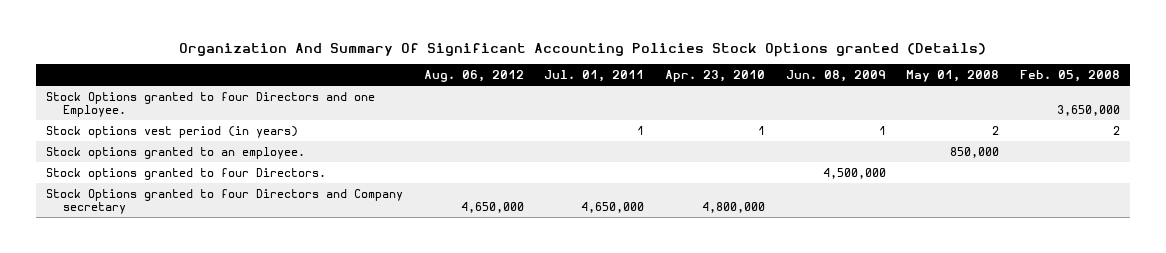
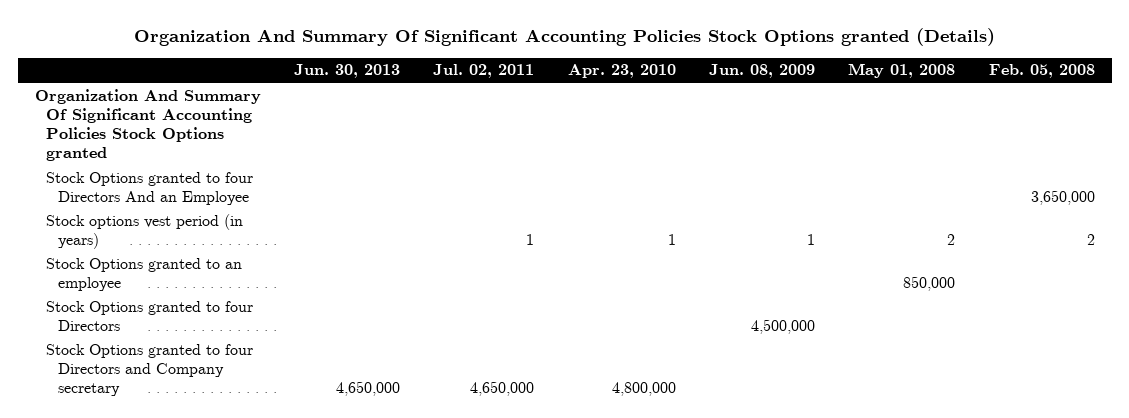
- | Aug. 06, 2012 | Jul. 01, 2011 | Apr. 23, 2010 | Jun. 08, 2009 | May 01, 2008 | Feb. 05, 2008
+ | Jun. 30, 2013 | Jul. 02, 2011 | Apr. 23, 2010 | Jun. 08, 2009 | May 01, 2008 | Feb. 05, 2008
- Stock Options granted to four Directors and one Employee. | | | | | | 3,650,000
+ Organization And Summary Of Significant Accounting Policies Stock Options granted
+ Stock Options granted to four Directors And an Employee | | | | | | 3,650,000
- Stock options granted to an employee. | | | | | 850,000 |
- Stock options granted to four Directors. | | | | 4,500,000 | |
+ Stock Options granted to an employee | | | | | 850,000 |
+ Stock Options granted to four Directors | | | | 4,500,000 | |

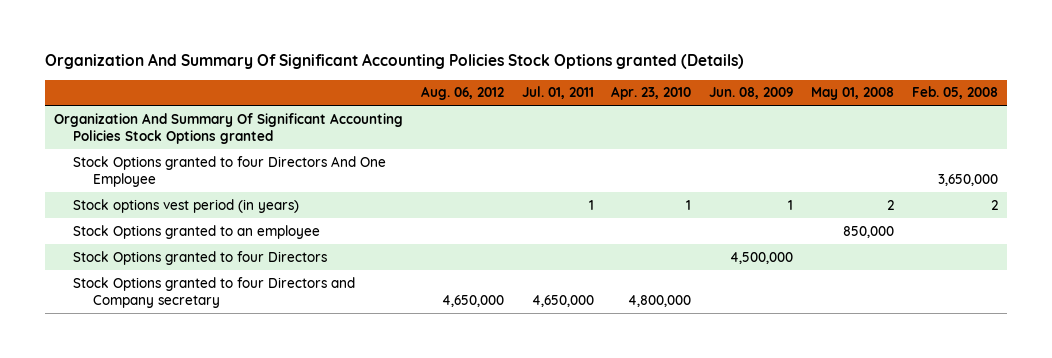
- | Jun. 30, 2013 | Jul. 02, 2011 | Apr. 23, 2010 | Jun. 08, 2009 | May 01, 2008 | Feb. 05, 2008
+ | Aug. 06, 2012 | Jul. 01, 2011 | Apr. 23, 2010 | Jun. 08, 2009 | May 01, 2008 | Feb. 05, 2008
- Stock Options granted to four Directors And an Employee | | | | | | 3,650,000
+ Stock Options granted to four Directors And One Employee | | | | | | 3,650,000

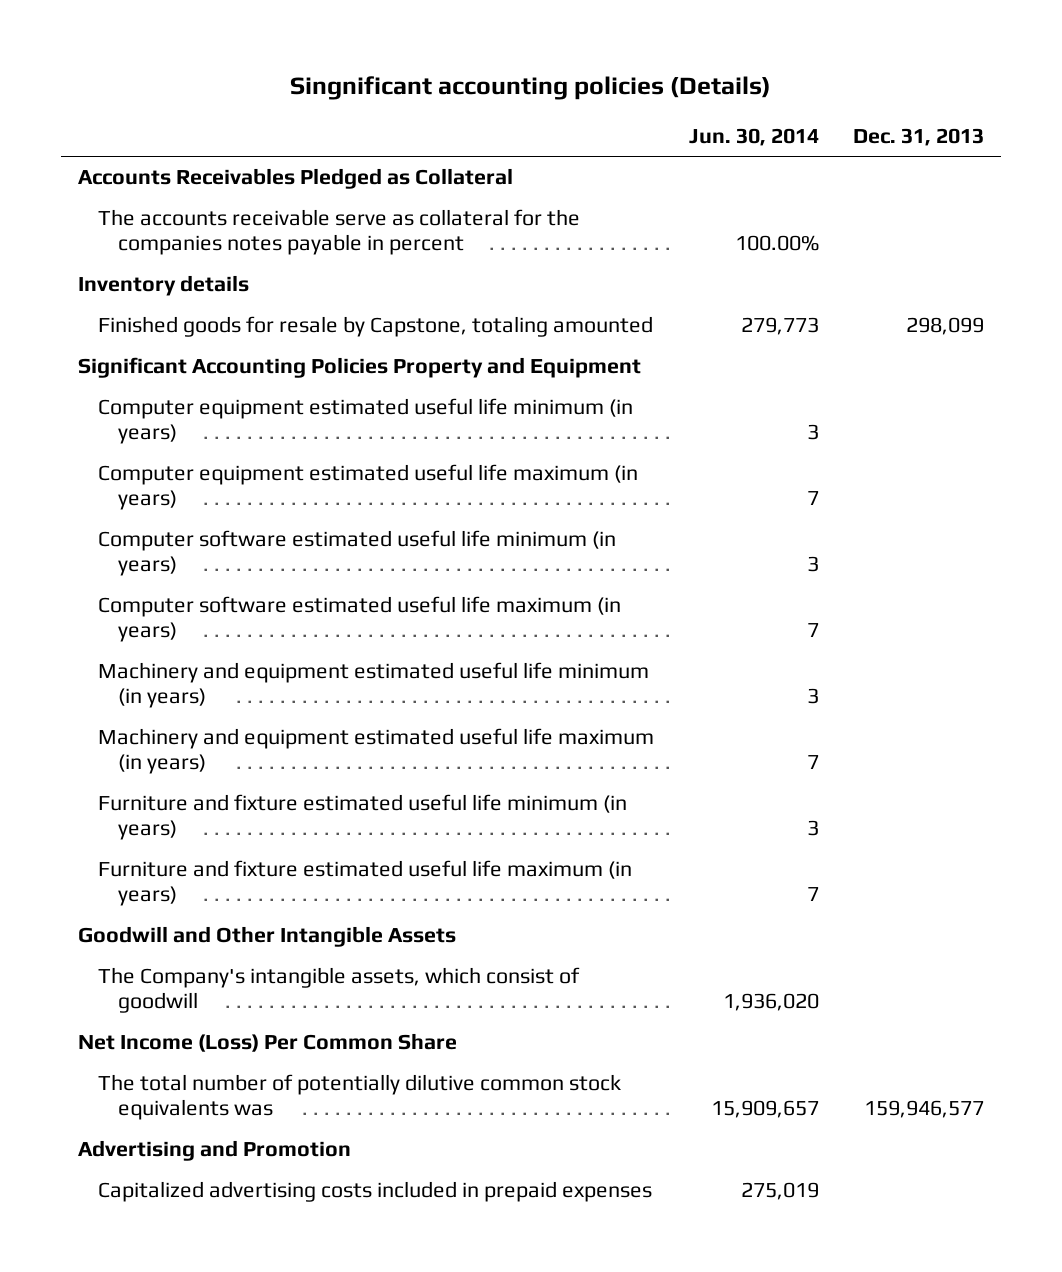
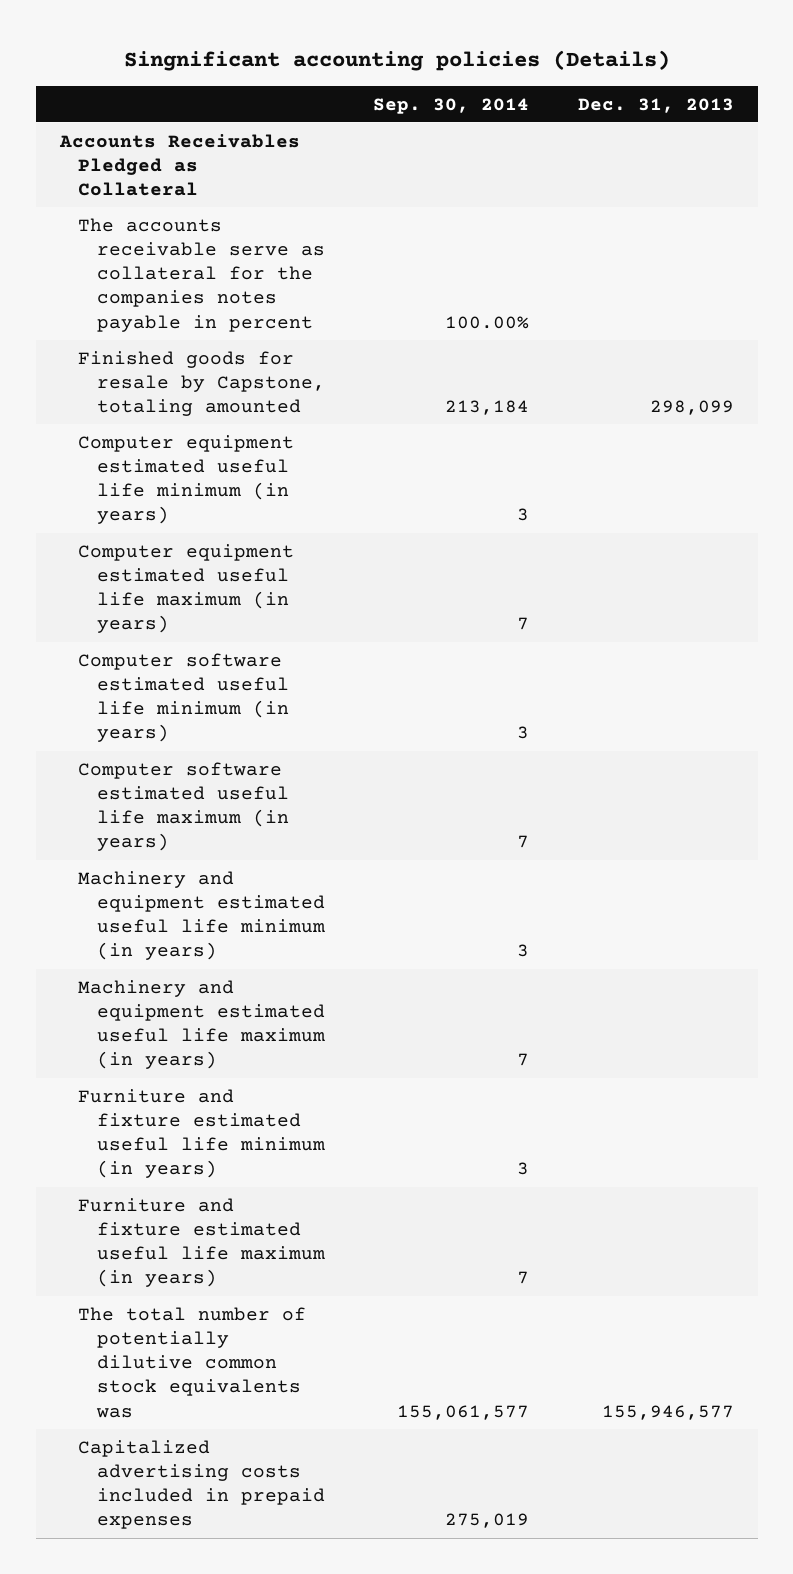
- | Jun. 30, 2014 | Dec. 31, 2013
+ | Sep. 30, 2014 | Dec. 31, 2013
- Inventory details
- Significant Accounting Policies Property and Equipment
- Goodwill and Other Intangible Assets
- The Company's intangible assets, which consist of goodwill | 1,936,020 |
- Net Income (Loss) Per Common Share
- The total number of potentially dilutive common stock equivalents was | 15,909,657 | 159,946,577
- Advertising and Promotion
+ The total number of potentially dilutive common stock equivalents was | 155,061,577 | 155,946,577

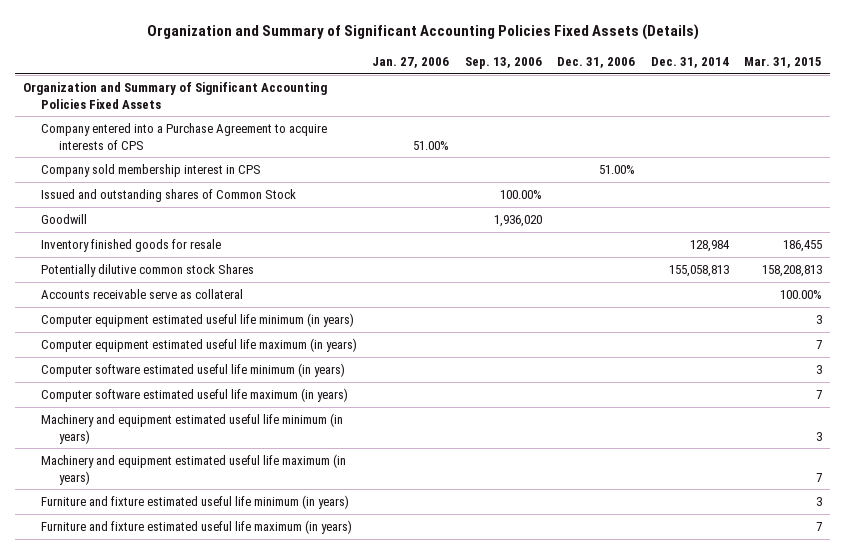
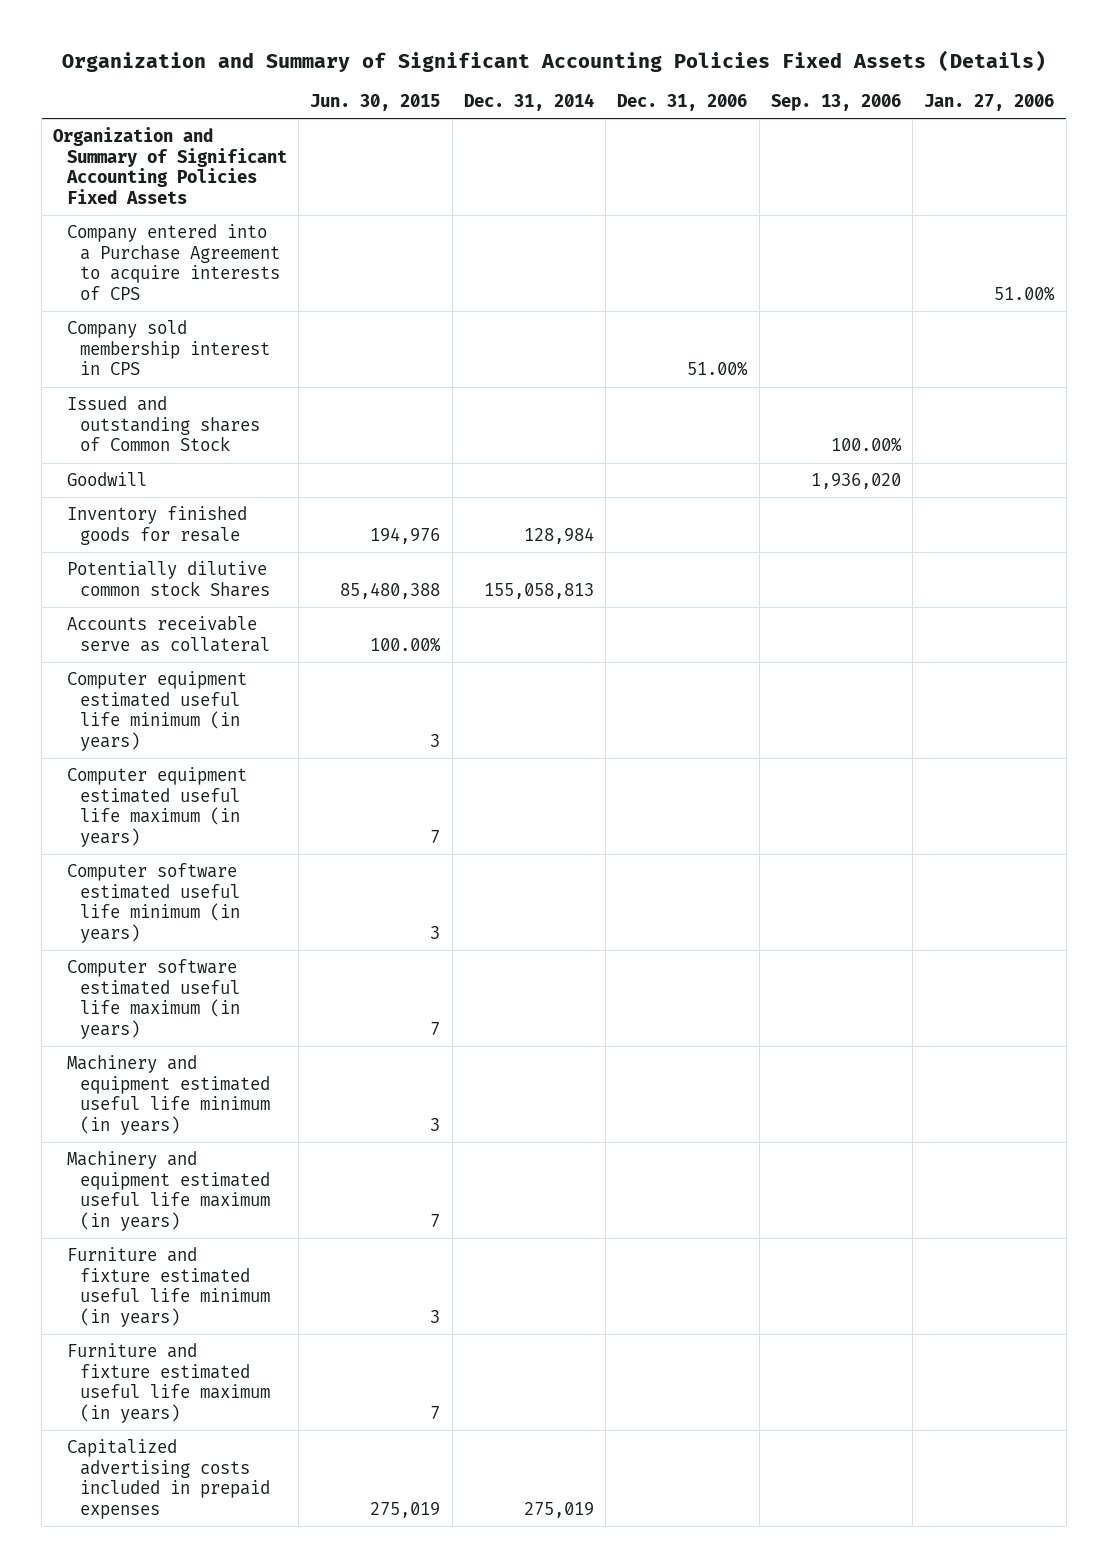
- | Jan. 27, 2006 | Sep. 13, 2006 | Dec. 31, 2006 | Dec. 31, 2014 | Mar. 31, 2015
+ | Jun. 30, 2015 | Dec. 31, 2014 | Dec. 31, 2006 | Sep. 13, 2006 | Jan. 27, 2006
+ Capitalized advertising costs included in prepaid expenses | 275,019 | 275,019 | | |

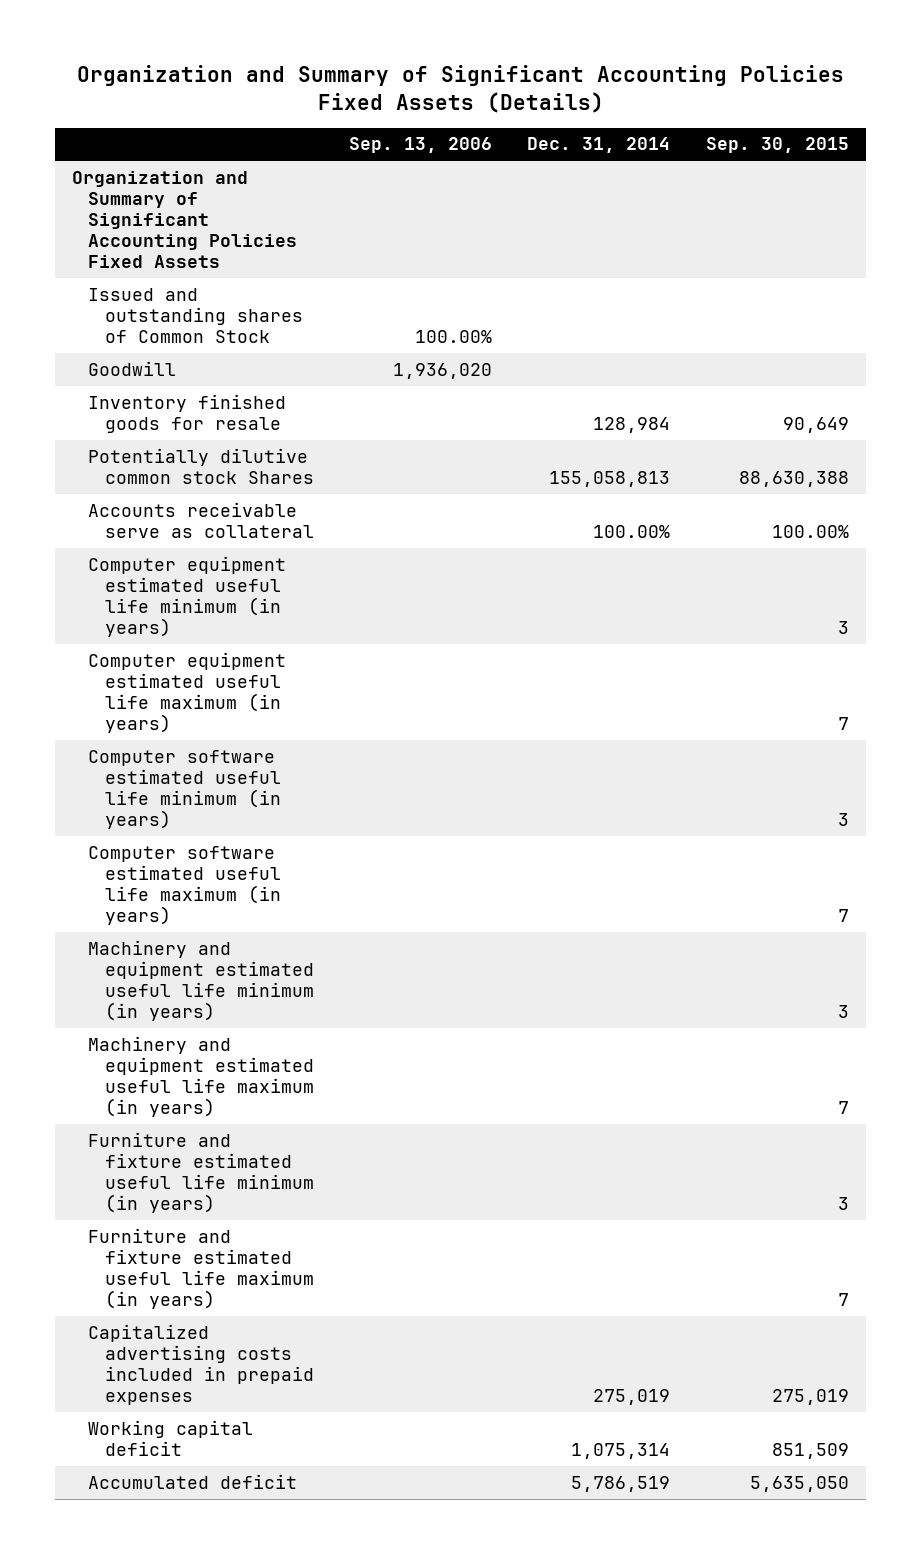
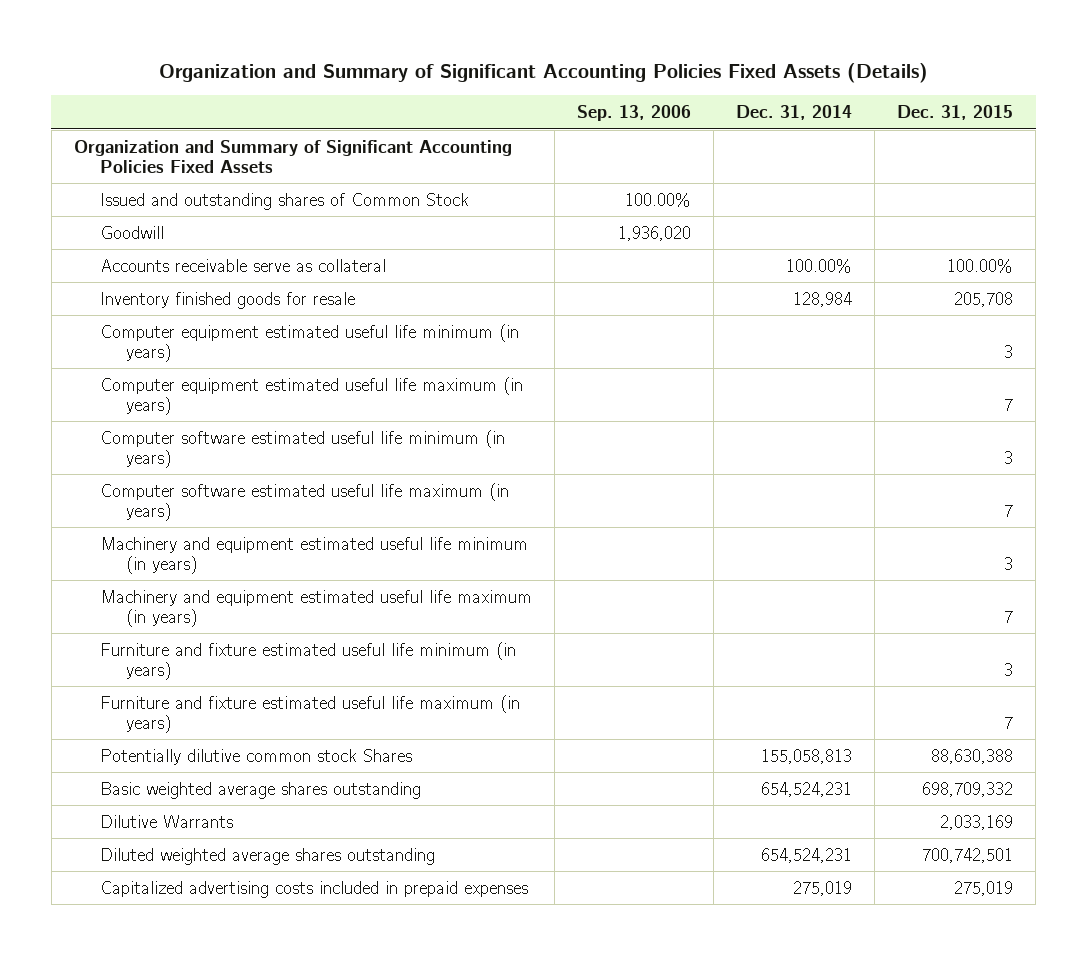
- | Sep. 13, 2006 | Dec. 31, 2014 | Sep. 30, 2015
+ | Sep. 13, 2006 | Dec. 31, 2014 | Dec. 31, 2015
moved down: Inventory finished goods for resale | | 128,984 | 205,708
moved down: Potentially dilutive common stock Shares | | 155,058,813 | 88,630,388
+ Basic weighted average shares outstanding | | 654,524,231 | 698,709,332
+ Dilutive Warrants | | | 2,033,169
+ Diluted weighted average shares outstanding | | 654,524,231 | 700,742,501
- Working capital deficit | | 1,075,314 | 851,509
- Accumulated deficit | | 5,786,519 | 5,635,050

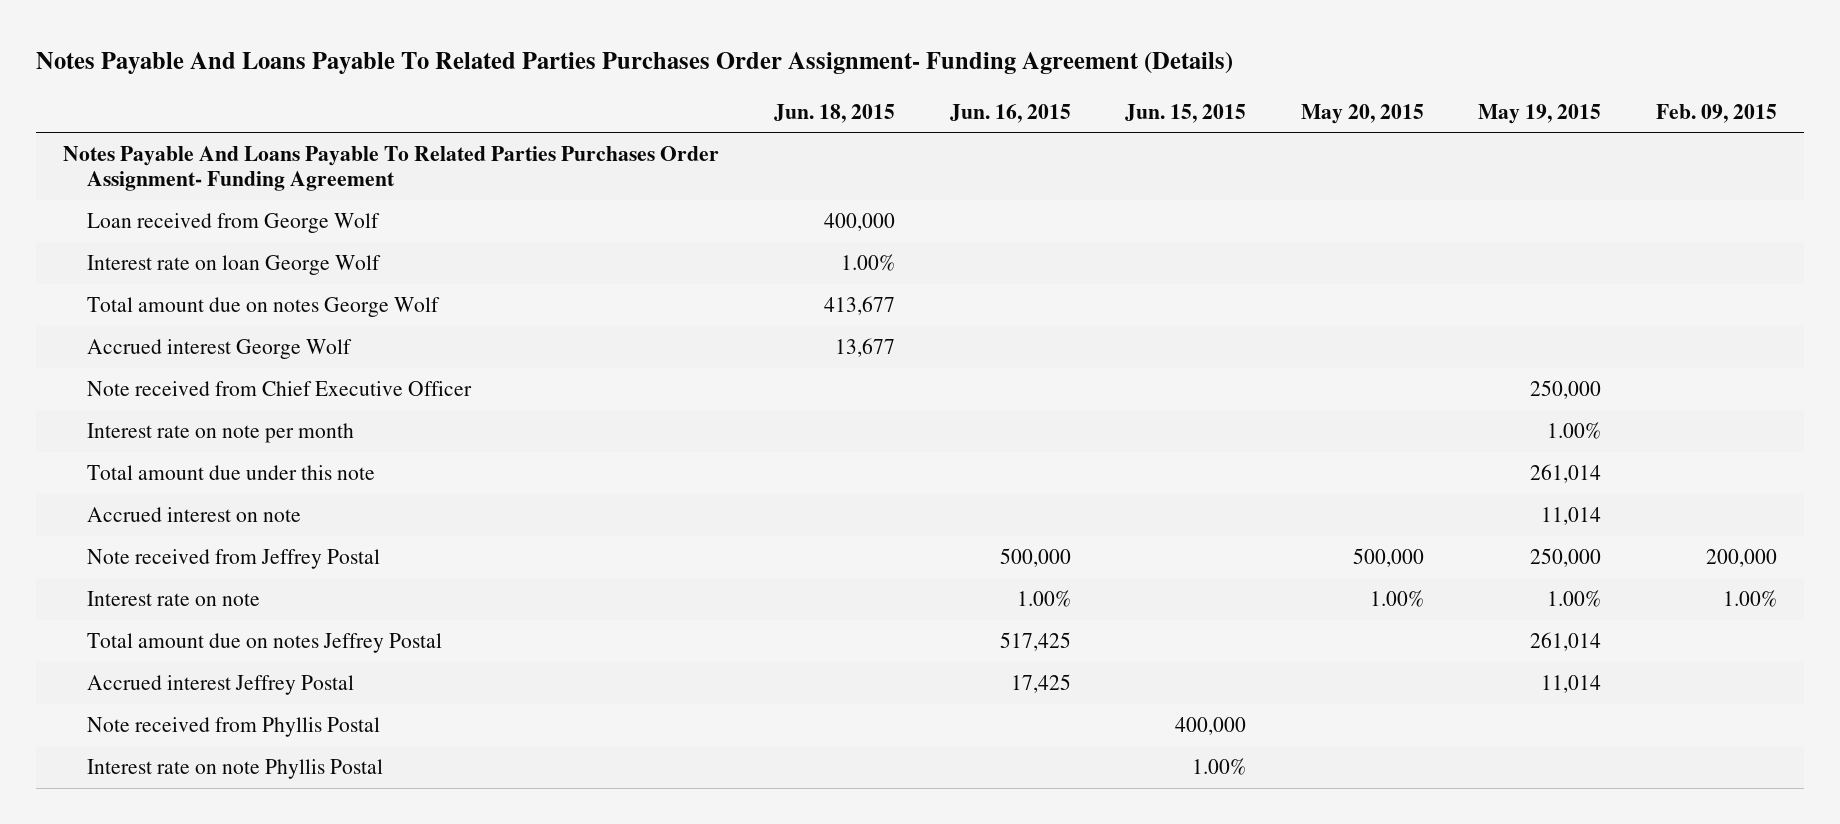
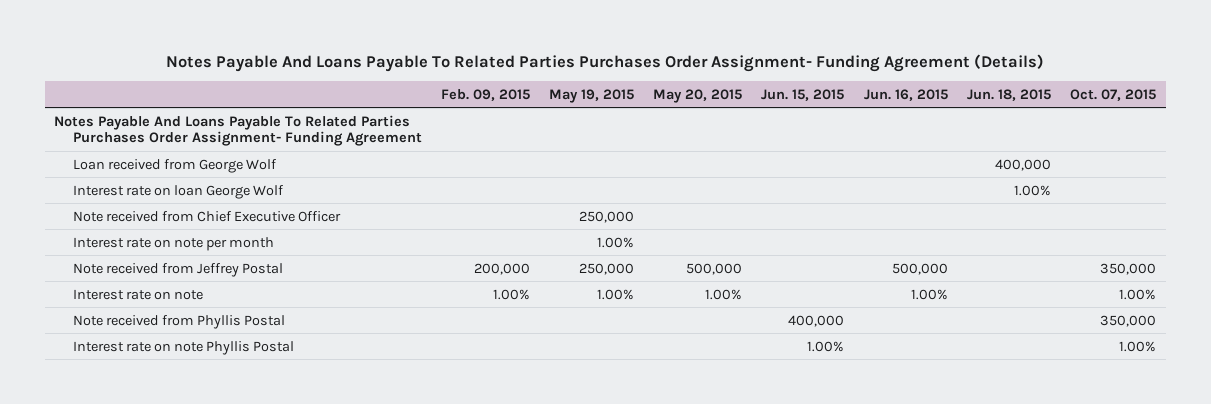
- | Jun. 18, 2015 | Jun. 16, 2015 | Jun. 15, 2015 | May 20, 2015 | May 19, 2015 | Feb. 09, 2015
+ | Feb. 09, 2015 | May 19, 2015 | May 20, 2015 | Jun. 15, 2015 | Jun. 16, 2015 | Jun. 18, 2015 | Oct. 07, 2015
- Total amount due on notes George Wolf | 413,677 | | | | |
- Accrued interest George Wolf | 13,677 | | | | |
- Total amount due under this note | | | | | 261,014 |
- Accrued interest on note | | | | | 11,014 |
- Total amount due on notes Jeffrey Postal | | 517,425 | | | 261,014 |
- Accrued interest Jeffrey Postal | | 17,425 | | | 11,014 |

